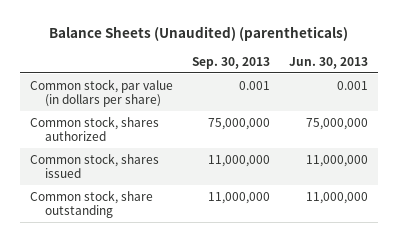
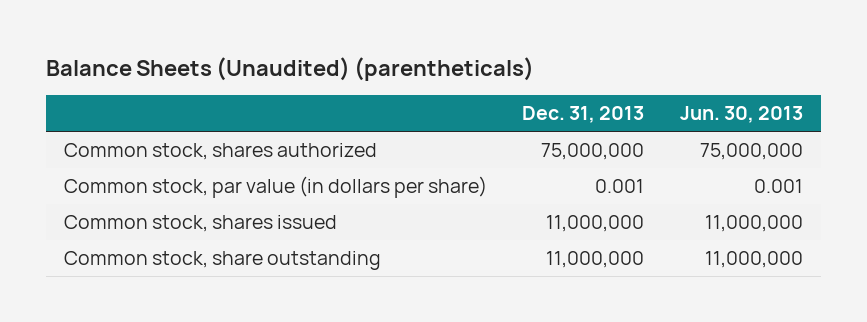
- | Sep. 30, 2013 | Jun. 30, 2013
+ | Dec. 31, 2013 | Jun. 30, 2013
moved down: Common stock, par value (in dollars per share) | 0.001 | 0.001

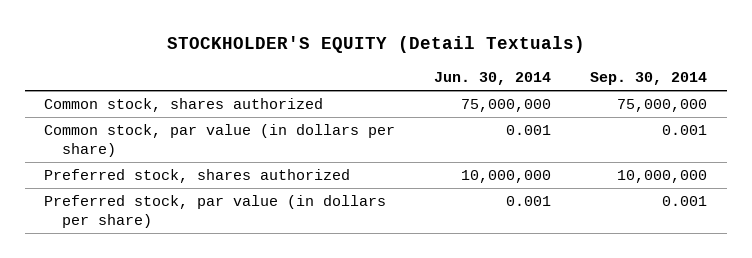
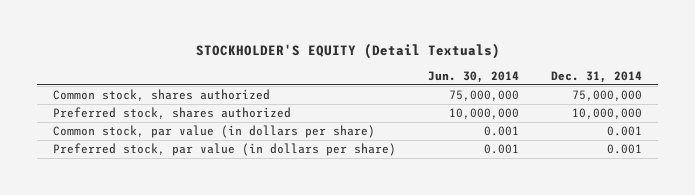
- | Jun. 30, 2014 | Sep. 30, 2014
+ | Jun. 30, 2014 | Dec. 31, 2014
moved down: Common stock, par value (in dollars per share) | 0.001 | 0.001

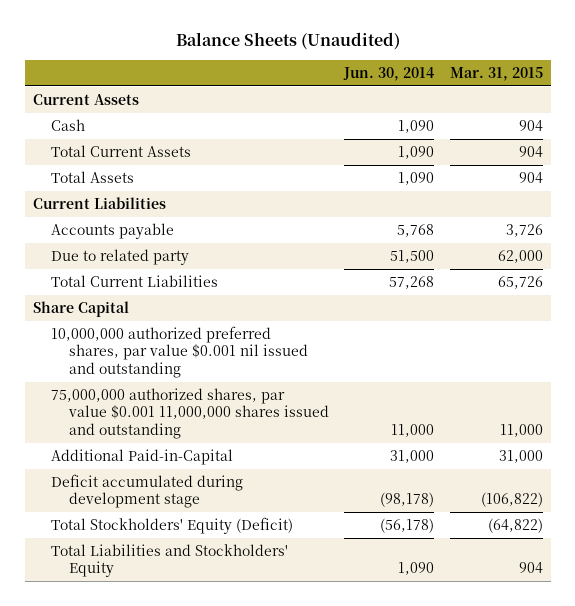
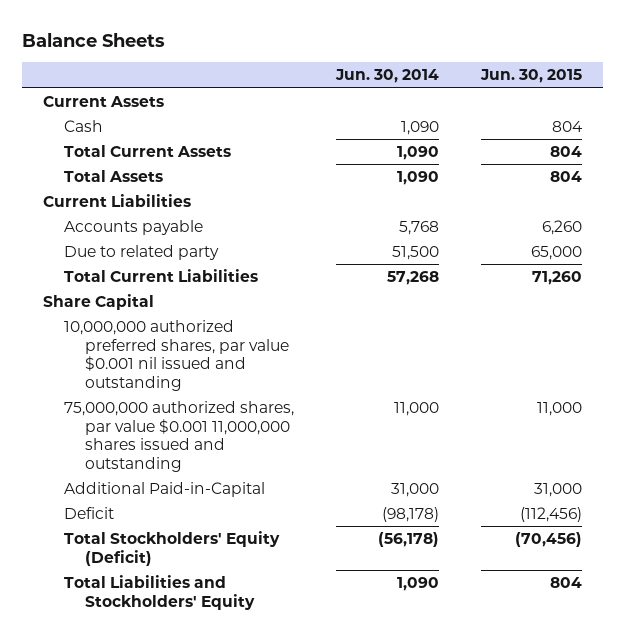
- Balance Sheets (Unaudited)
+ Balance Sheets
- | Jun. 30, 2014 | Mar. 31, 2015
+ | Jun. 30, 2014 | Jun. 30, 2015
- Deficit accumulated during development stage | (98,178) | (106,822)
+ Deficit | (98,178) | (112,456)

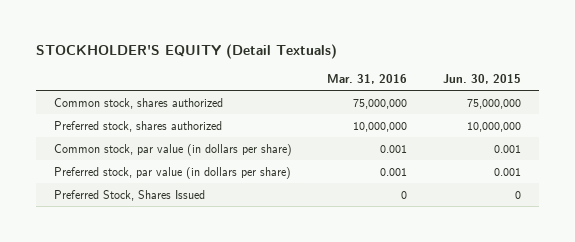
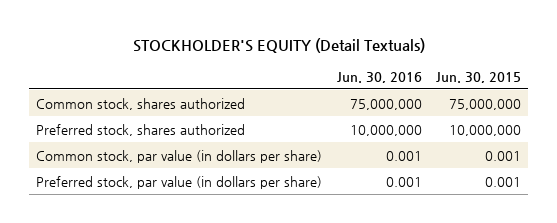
- | Mar. 31, 2016 | Jun. 30, 2015
+ | Jun. 30, 2016 | Jun. 30, 2015
- Preferred Stock, Shares Issued | 0 | 0

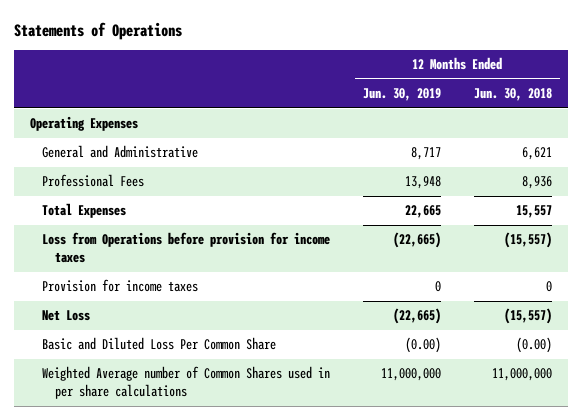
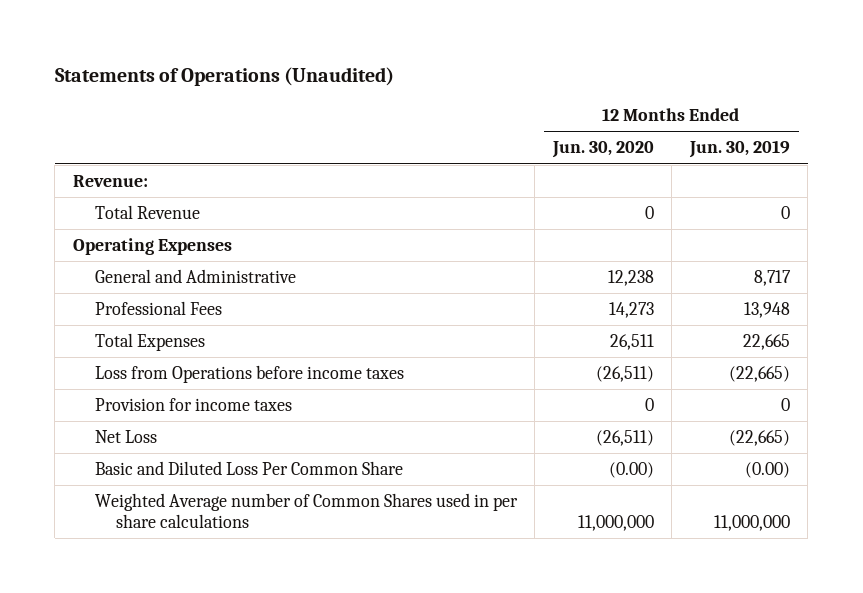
- Statements of Operations
+ Statements of Operations (Unaudited)
- | 12 Months Ended Jun. 30, 2019 | 12 Months Ended Jun. 30, 2018
+ | 12 Months Ended Jun. 30, 2020 | 12 Months Ended Jun. 30, 2019
+ Revenue:
+ Total Revenue | 0 | 0
- Loss from Operations before provision for income taxes | (22,665) | (15,557)
+ Loss from Operations before income taxes | (26,511) | (22,665)

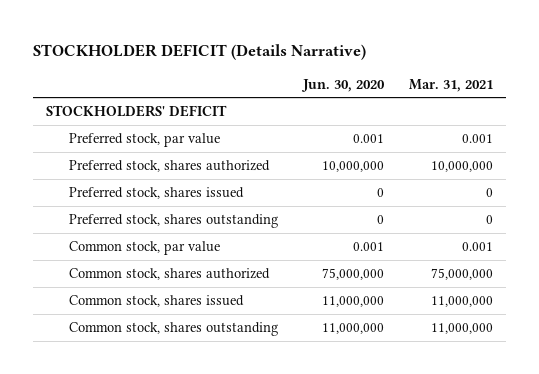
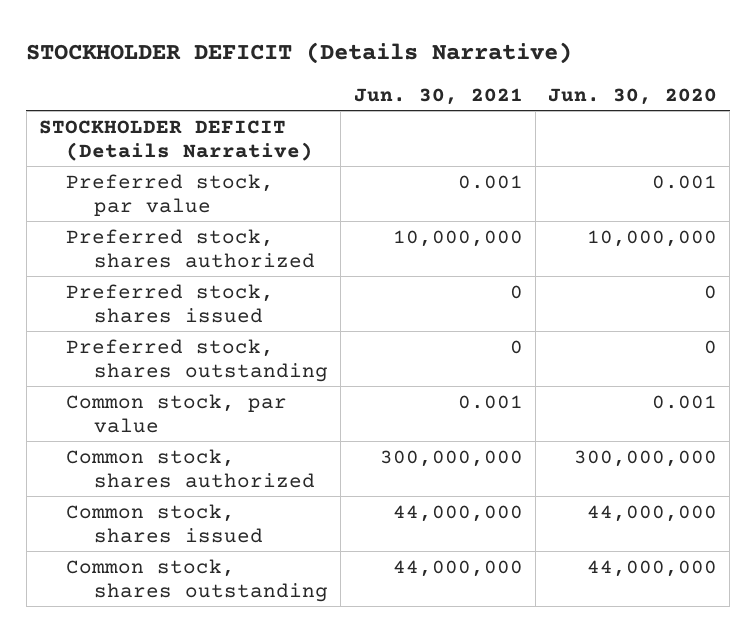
- | Jun. 30, 2020 | Mar. 31, 2021
+ | Jun. 30, 2021 | Jun. 30, 2020
- STOCKHOLDERS' DEFICIT
+ STOCKHOLDER DEFICIT (Details Narrative)
- Common stock, shares authorized | 75,000,000 | 75,000,000
- Common stock, shares issued | 11,000,000 | 11,000,000
- Common stock, shares outstanding | 11,000,000 | 11,000,000
+ Common stock, shares authorized | 300,000,000 | 300,000,000
+ Common stock, shares issued | 44,000,000 | 44,000,000
+ Common stock, shares outstanding | 44,000,000 | 44,000,000

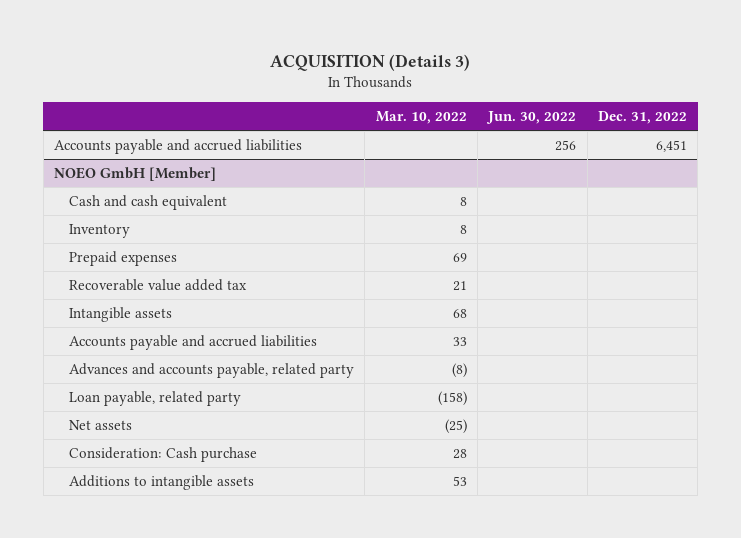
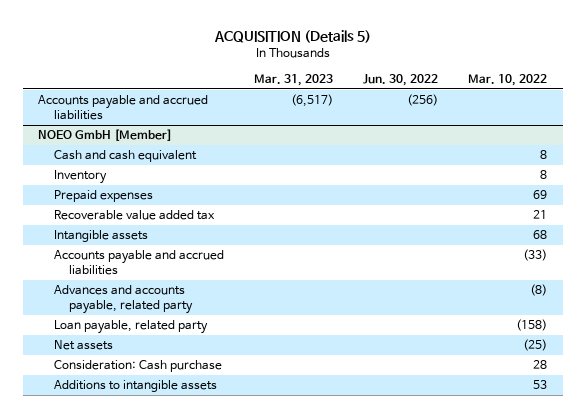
- ACQUISITION (Details 3)
+ ACQUISITION (Details 5)
- | Mar. 10, 2022 | Jun. 30, 2022 | Dec. 31, 2022
+ | Mar. 31, 2023 | Jun. 30, 2022 | Mar. 10, 2022
- Accounts payable and accrued liabilities | | 256 | 6,451
+ Accounts payable and accrued liabilities | (6,517) | (256) |
@ NOEO GmbH [Member]
- Accounts payable and accrued liabilities | 33 | |
+ Accounts payable and accrued liabilities | | | (33)

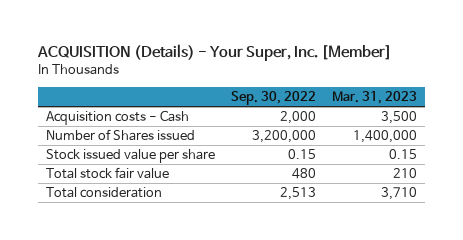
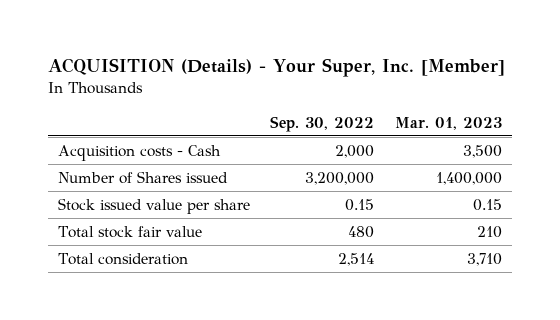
- | Sep. 30, 2022 | Mar. 31, 2023
+ | Sep. 30, 2022 | Mar. 01, 2023
- Total consideration | 2,513 | 3,710
+ Total consideration | 2,514 | 3,710

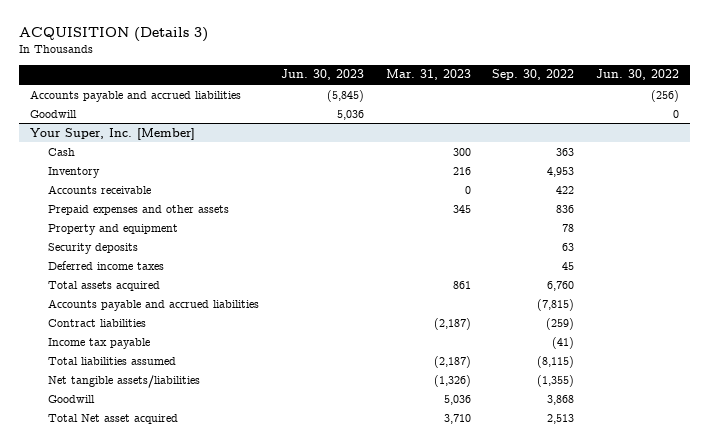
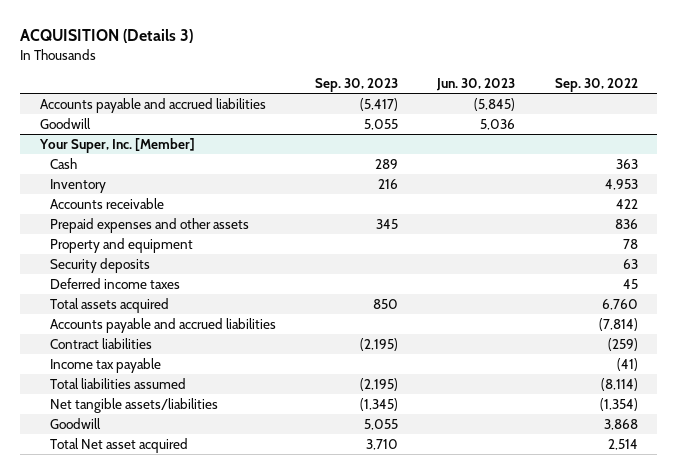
- | Jun. 30, 2023 | Mar. 31, 2023 | Sep. 30, 2022 | Jun. 30, 2022
+ | Sep. 30, 2023 | Jun. 30, 2023 | Sep. 30, 2022
@ Your Super, Inc. [Member]
- Accounts payable and accrued liabilities | | | (7,815) |
+ Accounts payable and accrued liabilities | | | (7,814)
- Total liabilities assumed | | (2,187) | (8,115) |
- Net tangible assets/liabilities | | (1,326) | (1,355) |
+ Total liabilities assumed | (2,195) | | (8,114)
+ Net tangible assets/liabilities | (1,345) | | (1,354)
- Total Net asset acquired | | 3,710 | 2,513 |
+ Total Net asset acquired | 3,710 | | 2,514

